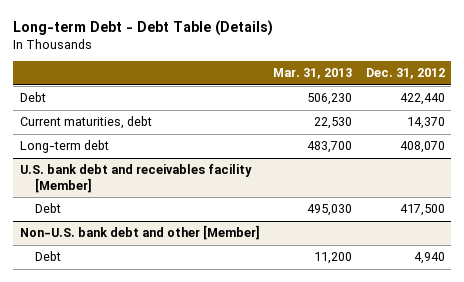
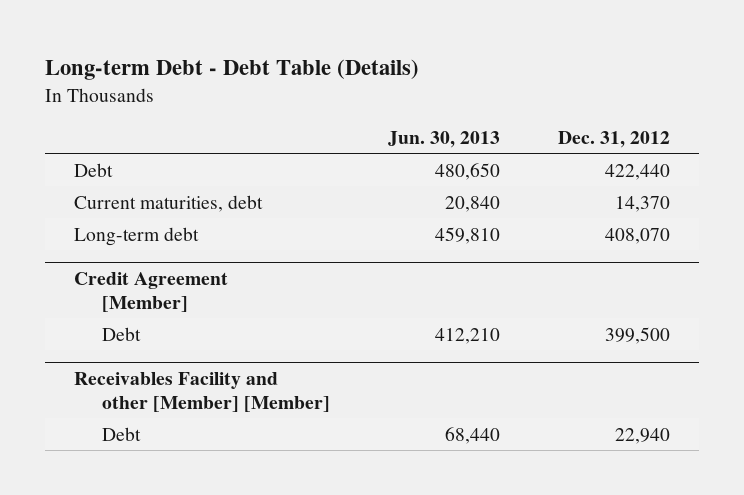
- | Mar. 31, 2013 | Dec. 31, 2012
+ | Jun. 30, 2013 | Dec. 31, 2012
- U.S. bank debt and receivables facility [Member]
- Debt | 495,030 | 417,500
- Non-U.S. bank debt and other [Member]
- Debt | 11,200 | 4,940
+ Credit Agreement [Member]
+ Debt | 412,210 | 399,500
+ Receivables Facility and other [Member] [Member]
+ Debt | 68,440 | 22,940

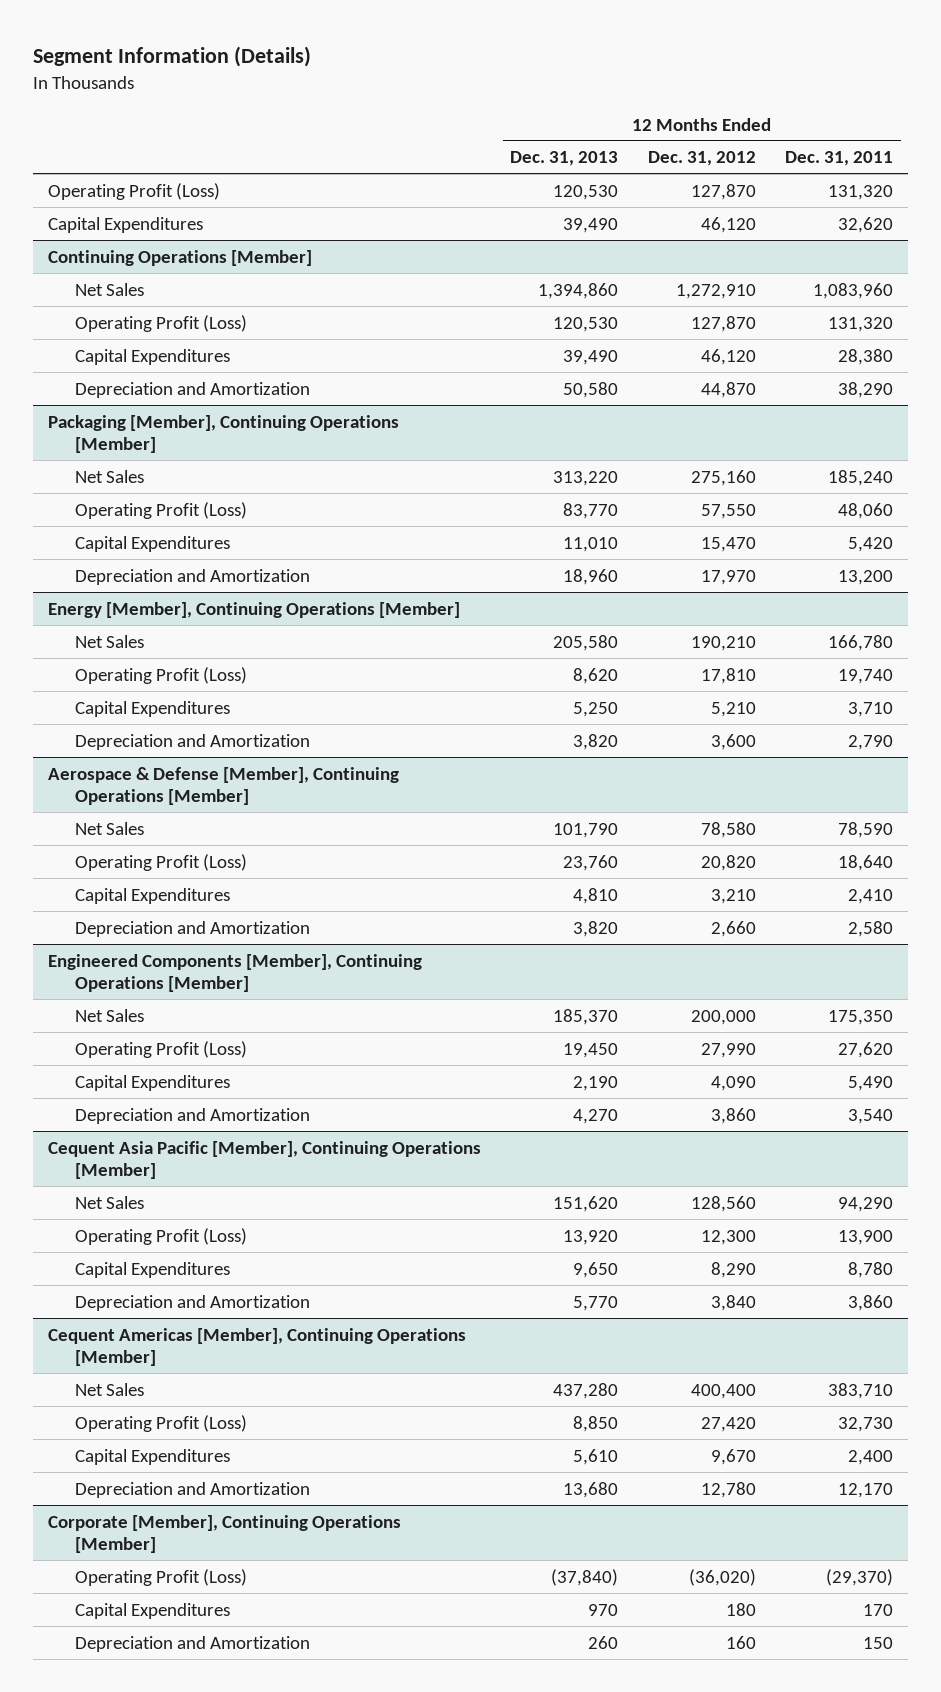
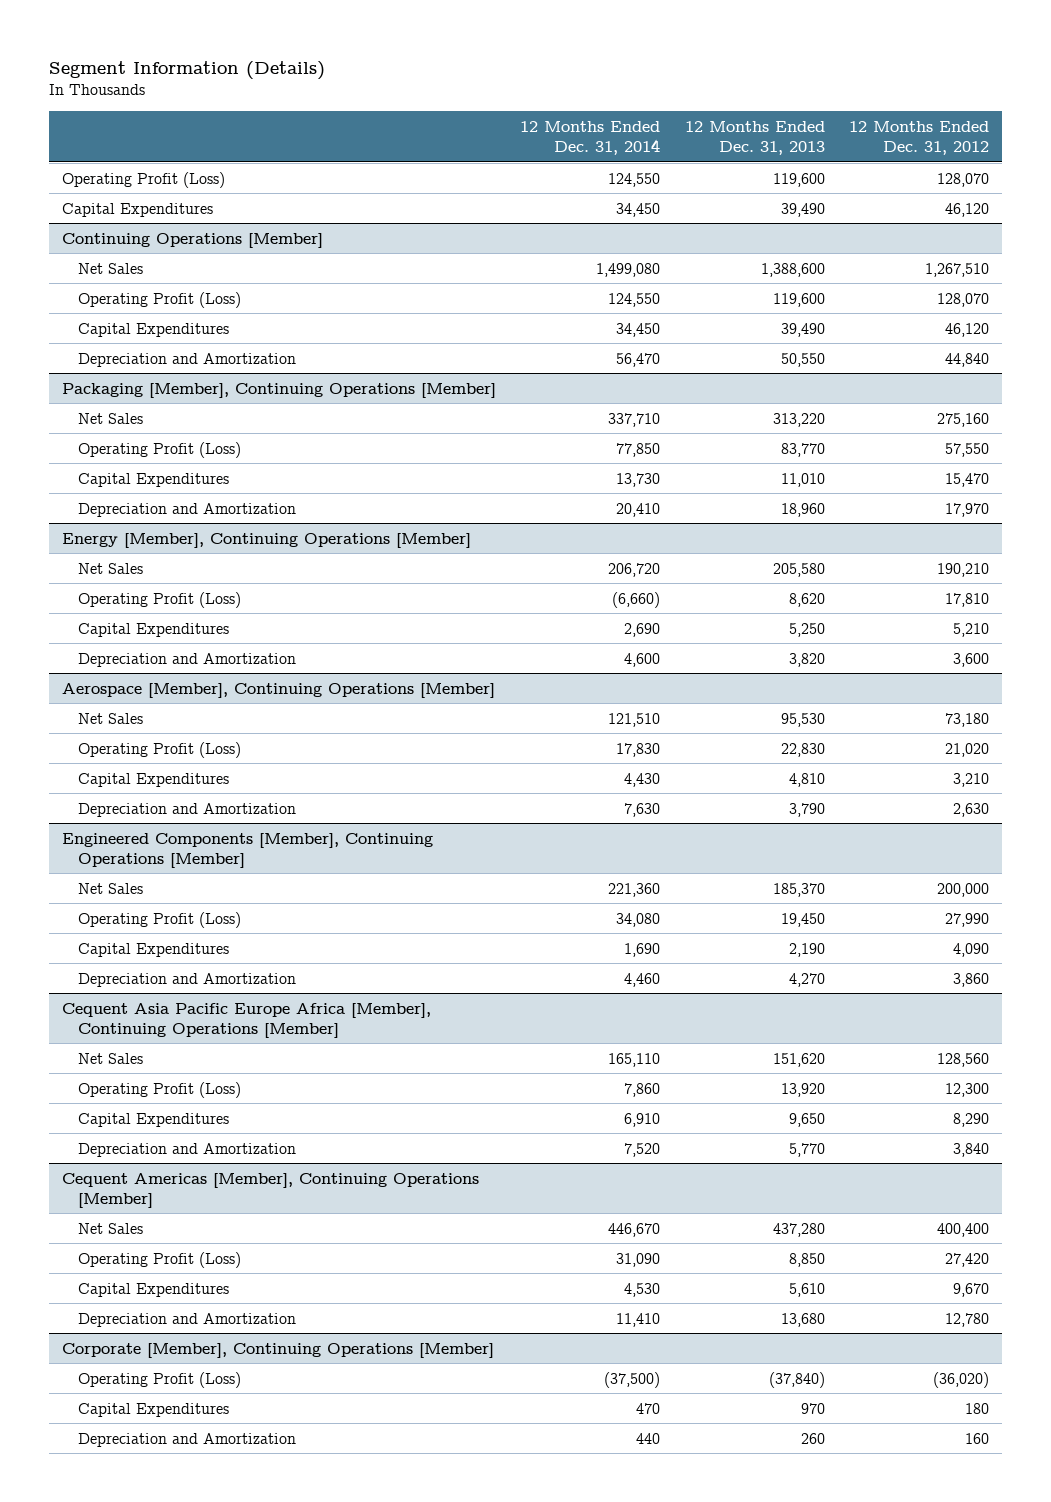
- | 12 Months Ended Dec. 31, 2013 | 12 Months Ended Dec. 31, 2012 | 12 Months Ended Dec. 31, 2011
+ | 12 Months Ended Dec. 31, 2014 | 12 Months Ended Dec. 31, 2013 | 12 Months Ended Dec. 31, 2012
- Operating Profit (Loss) | 120,530 | 127,870 | 131,320
+ Operating Profit (Loss) | 124,550 | 119,600 | 128,070
@ Continuing Operations [Member]
- Net Sales | 1,394,860 | 1,272,910 | 1,083,960
- Operating Profit (Loss) | 120,530 | 127,870 | 131,320
+ Net Sales | 1,499,080 | 1,388,600 | 1,267,510
+ Operating Profit (Loss) | 124,550 | 119,600 | 128,070
- Depreciation and Amortization | 50,580 | 44,870 | 38,290
+ Depreciation and Amortization | 56,470 | 50,550 | 44,840
- Aerospace & Defense [Member], Continuing Operations [Member]
- Net Sales | 101,790 | 78,580 | 78,590
- Operating Profit (Loss) | 23,760 | 20,820 | 18,640
+ Aerospace [Member], Continuing Operations [Member]
+ Net Sales | 121,510 | 95,530 | 73,180
+ Operating Profit (Loss) | 17,830 | 22,830 | 21,020
- Depreciation and Amortization | 3,820 | 2,660 | 2,580
+ Depreciation and Amortization | 7,630 | 3,790 | 2,630
- Cequent Asia Pacific [Member], Continuing Operations [Member]
+ Cequent Asia Pacific Europe Africa [Member], Continuing Operations [Member]

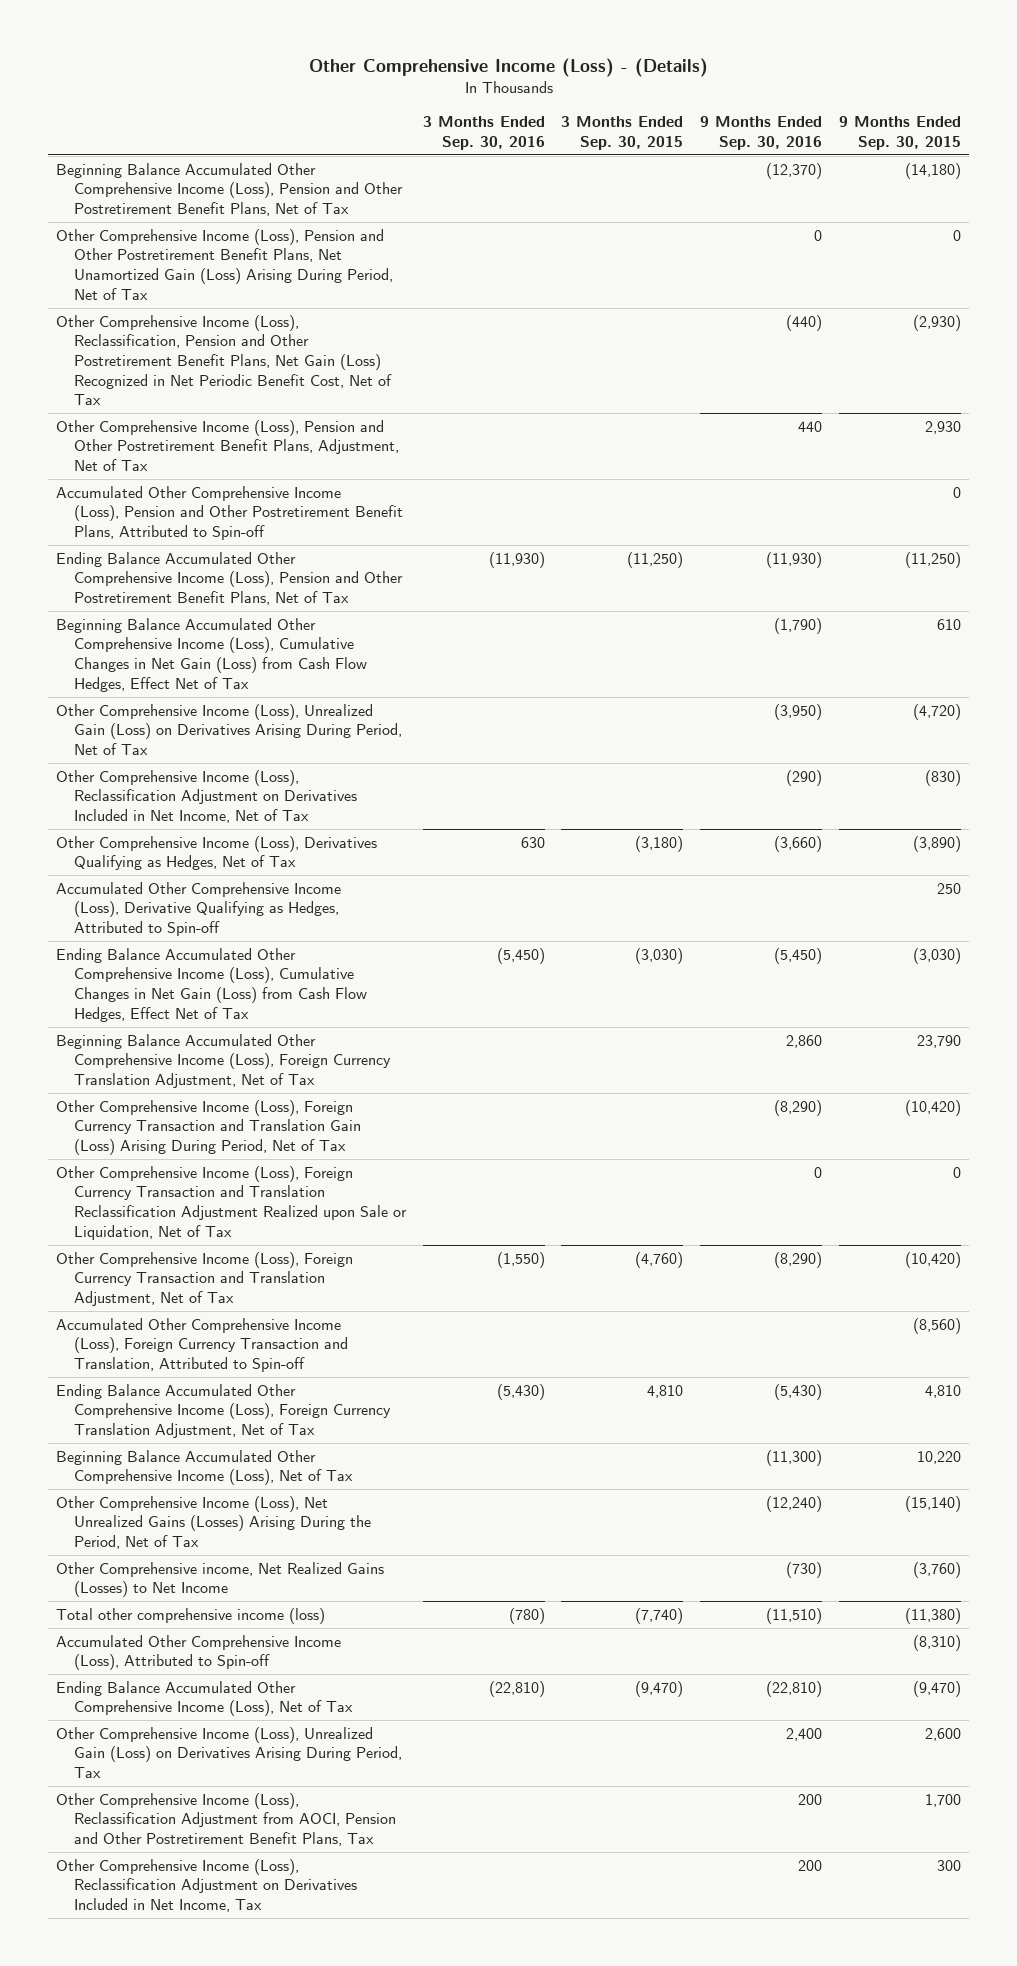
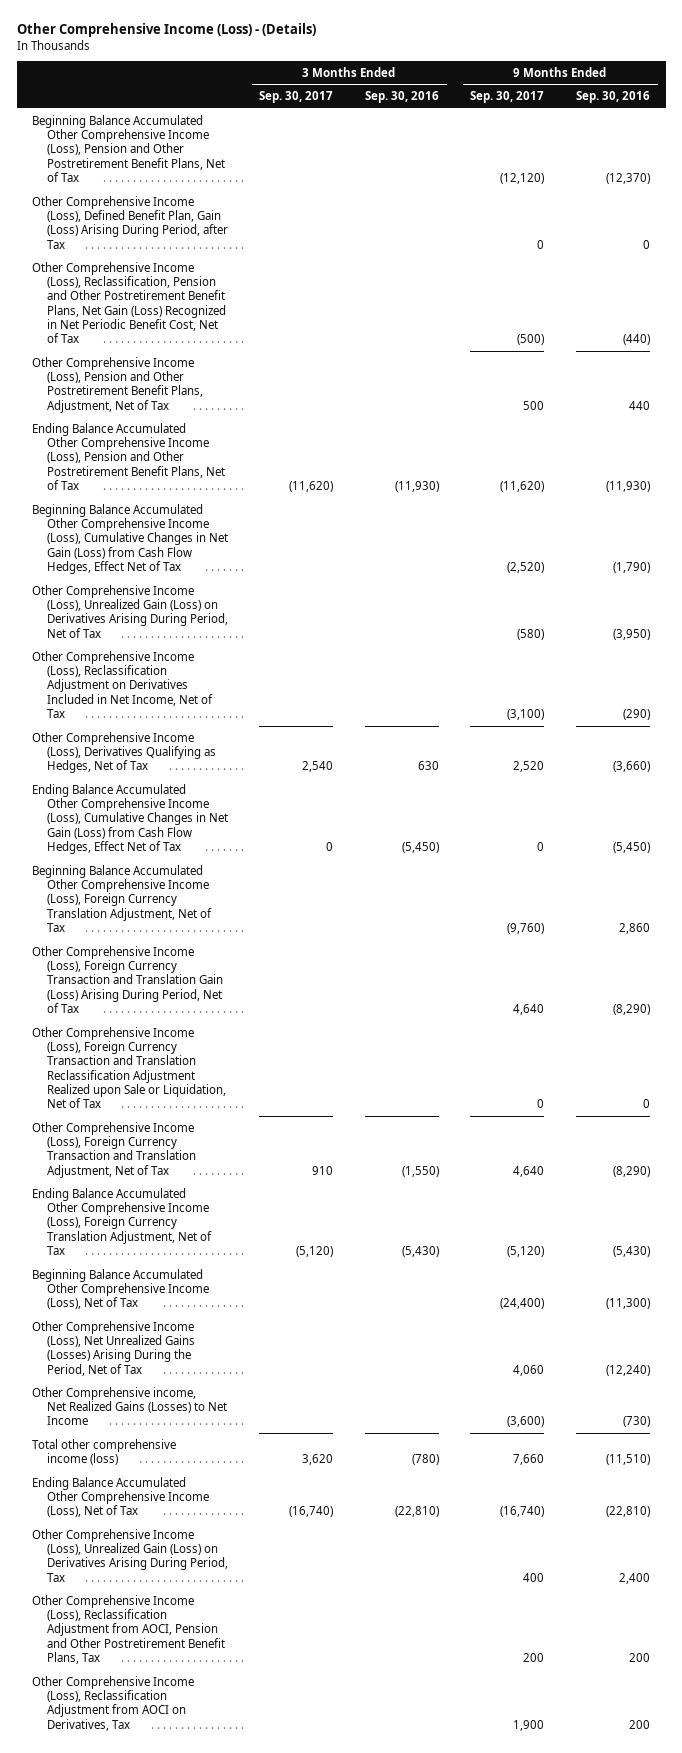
- | 3 Months Ended Sep. 30, 2016 | 3 Months Ended Sep. 30, 2015 | 9 Months Ended Sep. 30, 2016 | 9 Months Ended Sep. 30, 2015
+ | 3 Months Ended Sep. 30, 2017 | 3 Months Ended Sep. 30, 2016 | 9 Months Ended Sep. 30, 2017 | 9 Months Ended Sep. 30, 2016
- Other Comprehensive Income (Loss), Pension and Other Postretirement Benefit Plans, Net Unamortized Gain (Loss) Arising During Period, Net of Tax | | | 0 | 0
+ Other Comprehensive Income (Loss), Defined Benefit Plan, Gain (Loss) Arising During Period, after Tax | | | 0 | 0
- Accumulated Other Comprehensive Income (Loss), Pension and Other Postretirement Benefit Plans, Attributed to Spin-off | | | | 0
- Accumulated Other Comprehensive Income (Loss), Derivative Qualifying as Hedges, Attributed to Spin-off | | | | 250
- Accumulated Other Comprehensive Income (Loss), Foreign Currency Transaction and Translation, Attributed to Spin-off | | | | (8,560)
- Accumulated Other Comprehensive Income (Loss), Attributed to Spin-off | | | | (8,310)
- Other Comprehensive Income (Loss), Reclassification Adjustment on Derivatives Included in Net Income, Tax | | | 200 | 300
+ Other Comprehensive Income (Loss), Reclassification Adjustment from AOCI on Derivatives, Tax | | | 1,900 | 200

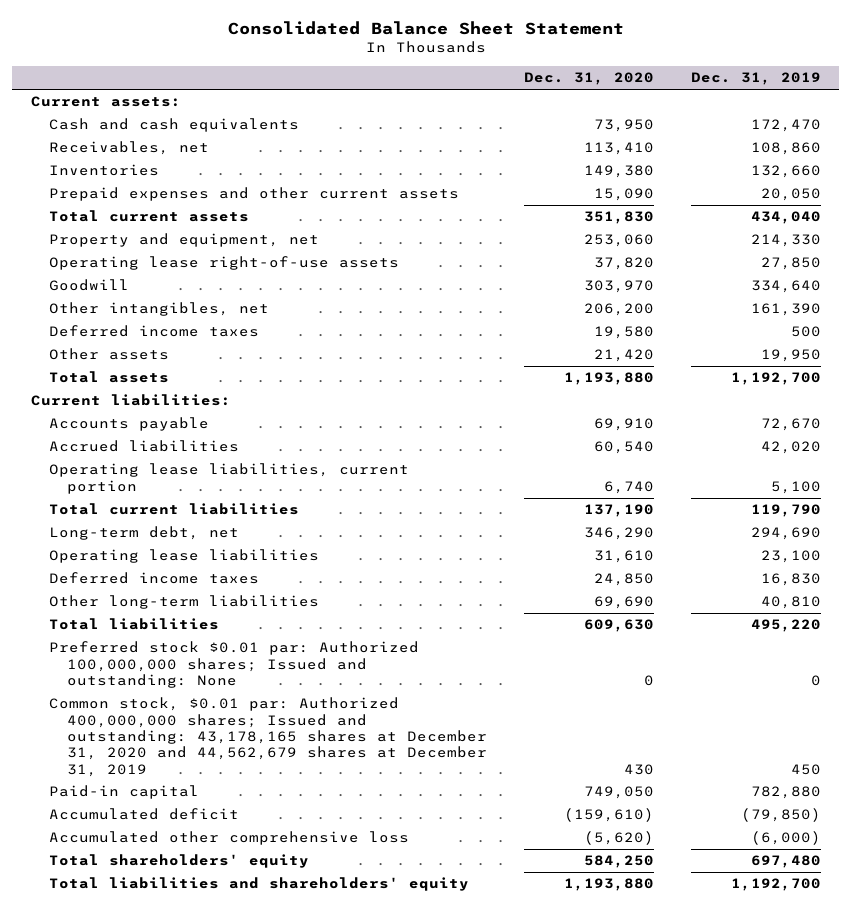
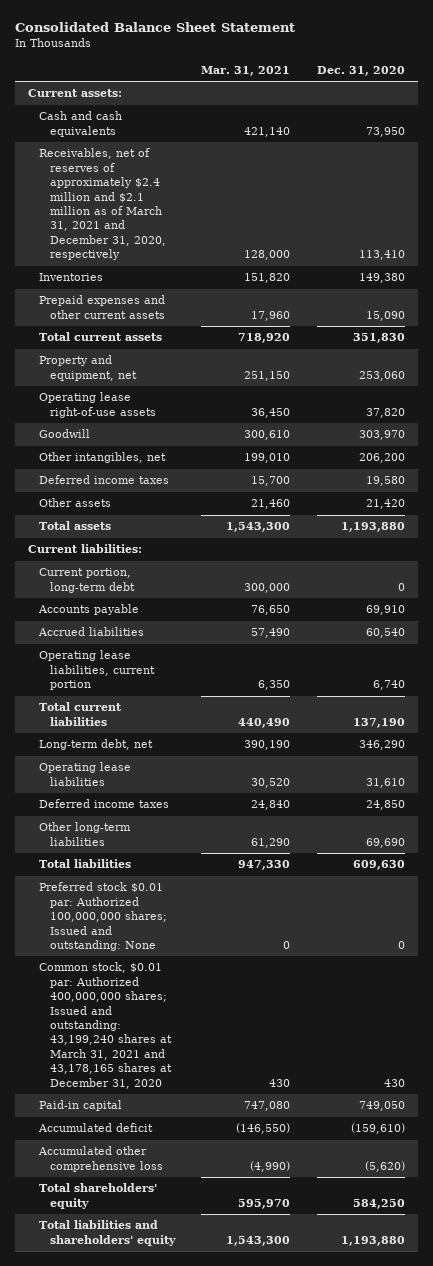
- | Dec. 31, 2020 | Dec. 31, 2019
+ | Mar. 31, 2021 | Dec. 31, 2020
- Receivables, net | 113,410 | 108,860
+ Receivables, net of reserves of approximately $2.4 million and $2.1 million as of March 31, 2021 and December 31, 2020, respectively | 128,000 | 113,410
+ Current portion, long-term debt | 300,000 | 0
- Common stock, $0.01 par: Authorized 400,000,000 shares; Issued and outstanding: 43,178,165 shares at December 31, 2020 and 44,562,679 shares at December 31, 2019 | 430 | 450
+ Common stock, $0.01 par: Authorized 400,000,000 shares; Issued and outstanding: 43,199,240 shares at March 31, 2021 and 43,178,165 shares at December 31, 2020 | 430 | 430

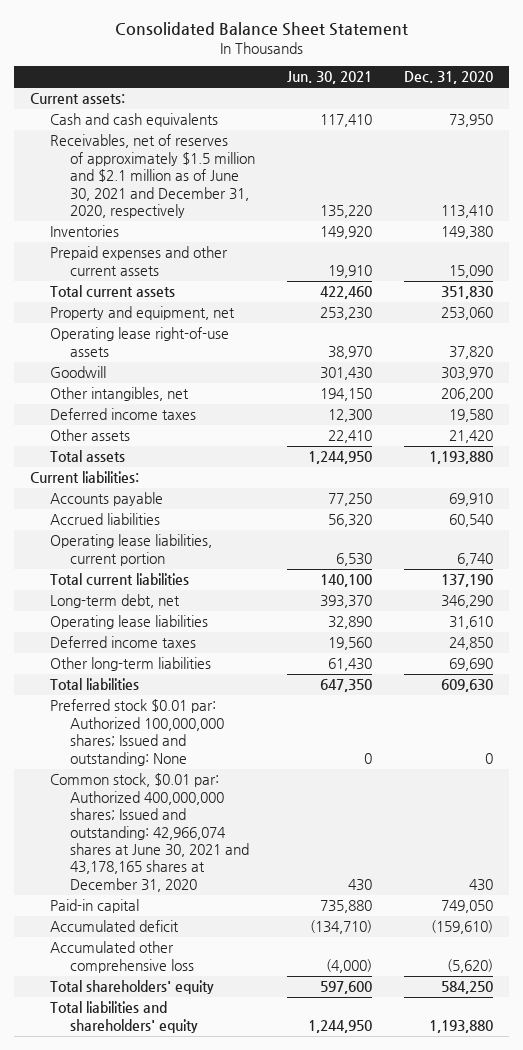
- | Mar. 31, 2021 | Dec. 31, 2020
+ | Jun. 30, 2021 | Dec. 31, 2020
- Receivables, net of reserves of approximately $2.4 million and $2.1 million as of March 31, 2021 and December 31, 2020, respectively | 128,000 | 113,410
+ Receivables, net of reserves of approximately $1.5 million and $2.1 million as of June 30, 2021 and December 31, 2020, respectively | 135,220 | 113,410
- Current portion, long-term debt | 300,000 | 0
- Common stock, $0.01 par: Authorized 400,000,000 shares; Issued and outstanding: 43,199,240 shares at March 31, 2021 and 43,178,165 shares at December 31, 2020 | 430 | 430
+ Common stock, $0.01 par: Authorized 400,000,000 shares; Issued and outstanding: 42,966,074 shares at June 30, 2021 and 43,178,165 shares at December 31, 2020 | 430 | 430

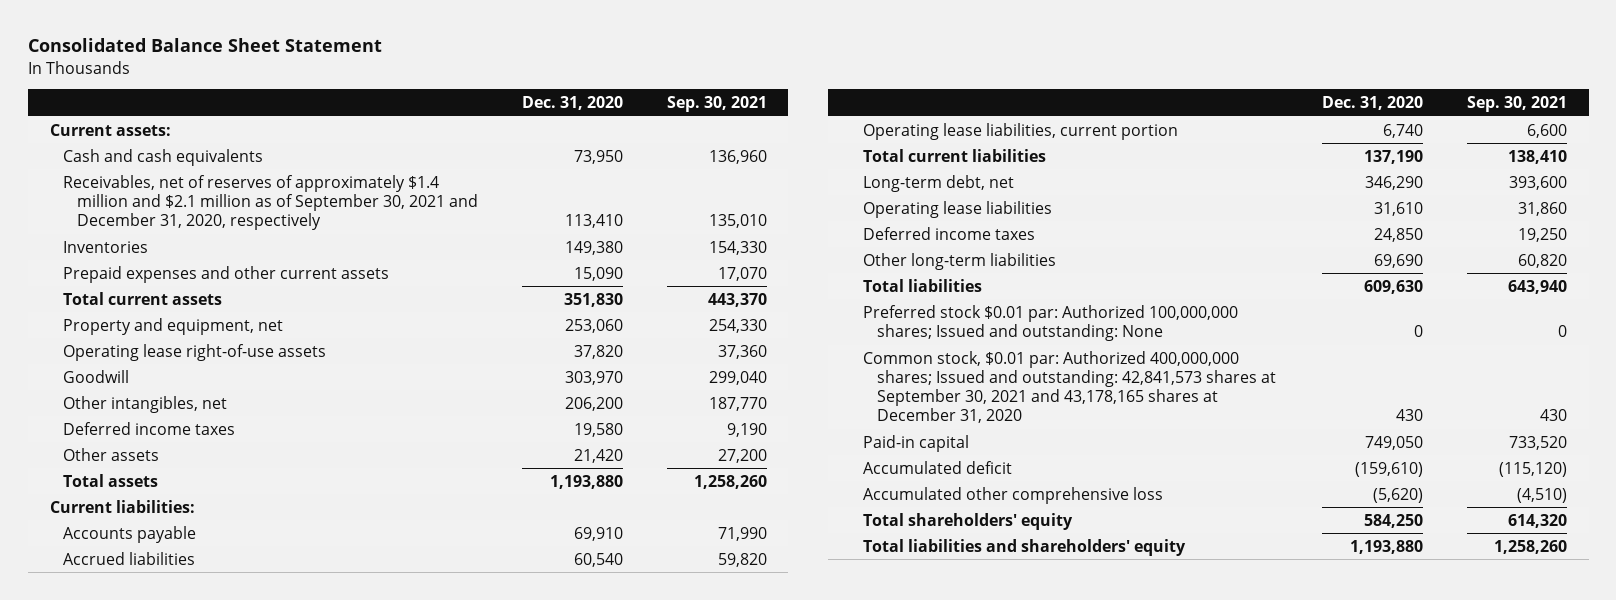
- | Jun. 30, 2021 | Dec. 31, 2020
+ | Dec. 31, 2020 | Sep. 30, 2021
- Receivables, net of reserves of approximately $1.5 million and $2.1 million as of June 30, 2021 and December 31, 2020, respectively | 135,220 | 113,410
+ Receivables, net of reserves of approximately $1.4 million and $2.1 million as of September 30, 2021 and December 31, 2020, respectively | 113,410 | 135,010
- Common stock, $0.01 par: Authorized 400,000,000 shares; Issued and outstanding: 42,966,074 shares at June 30, 2021 and 43,178,165 shares at December 31, 2020 | 430 | 430
+ Common stock, $0.01 par: Authorized 400,000,000 shares; Issued and outstanding: 42,841,573 shares at September 30, 2021 and 43,178,165 shares at December 31, 2020 | 430 | 430

